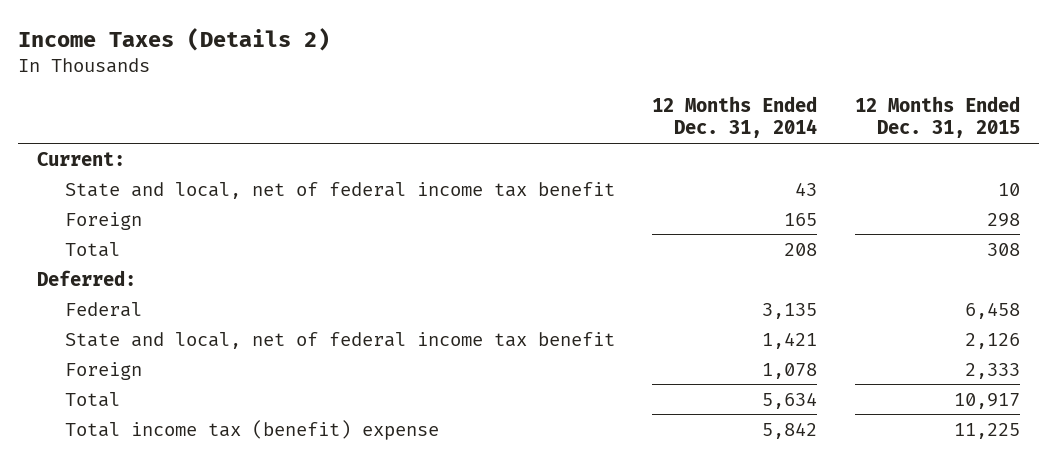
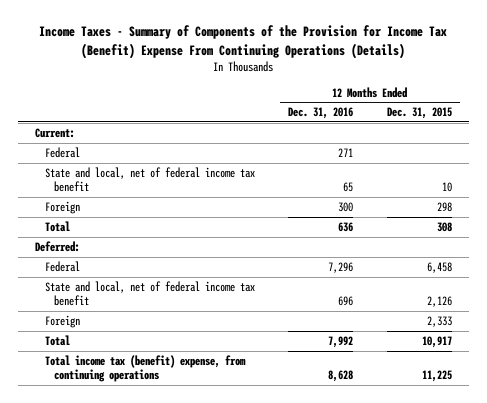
- Income Taxes (Details 2)
+ Income Taxes - Summary of Components of the Provision for Income Tax (Benefit) Expense From Continuing Operations (Details)
- | 12 Months Ended Dec. 31, 2014 | 12 Months Ended Dec. 31, 2015
+ | 12 Months Ended Dec. 31, 2016 | 12 Months Ended Dec. 31, 2015
+ Federal | 271 |
- Total income tax (benefit) expense | 5,842 | 11,225
+ Total income tax (benefit) expense, from continuing operations | 8,628 | 11,225

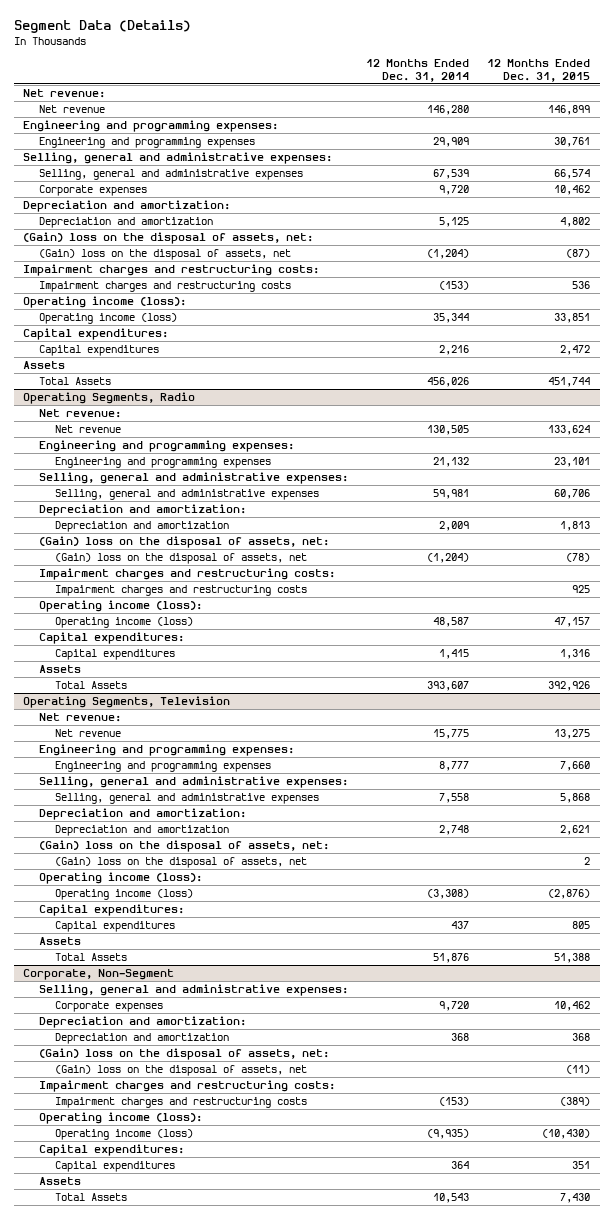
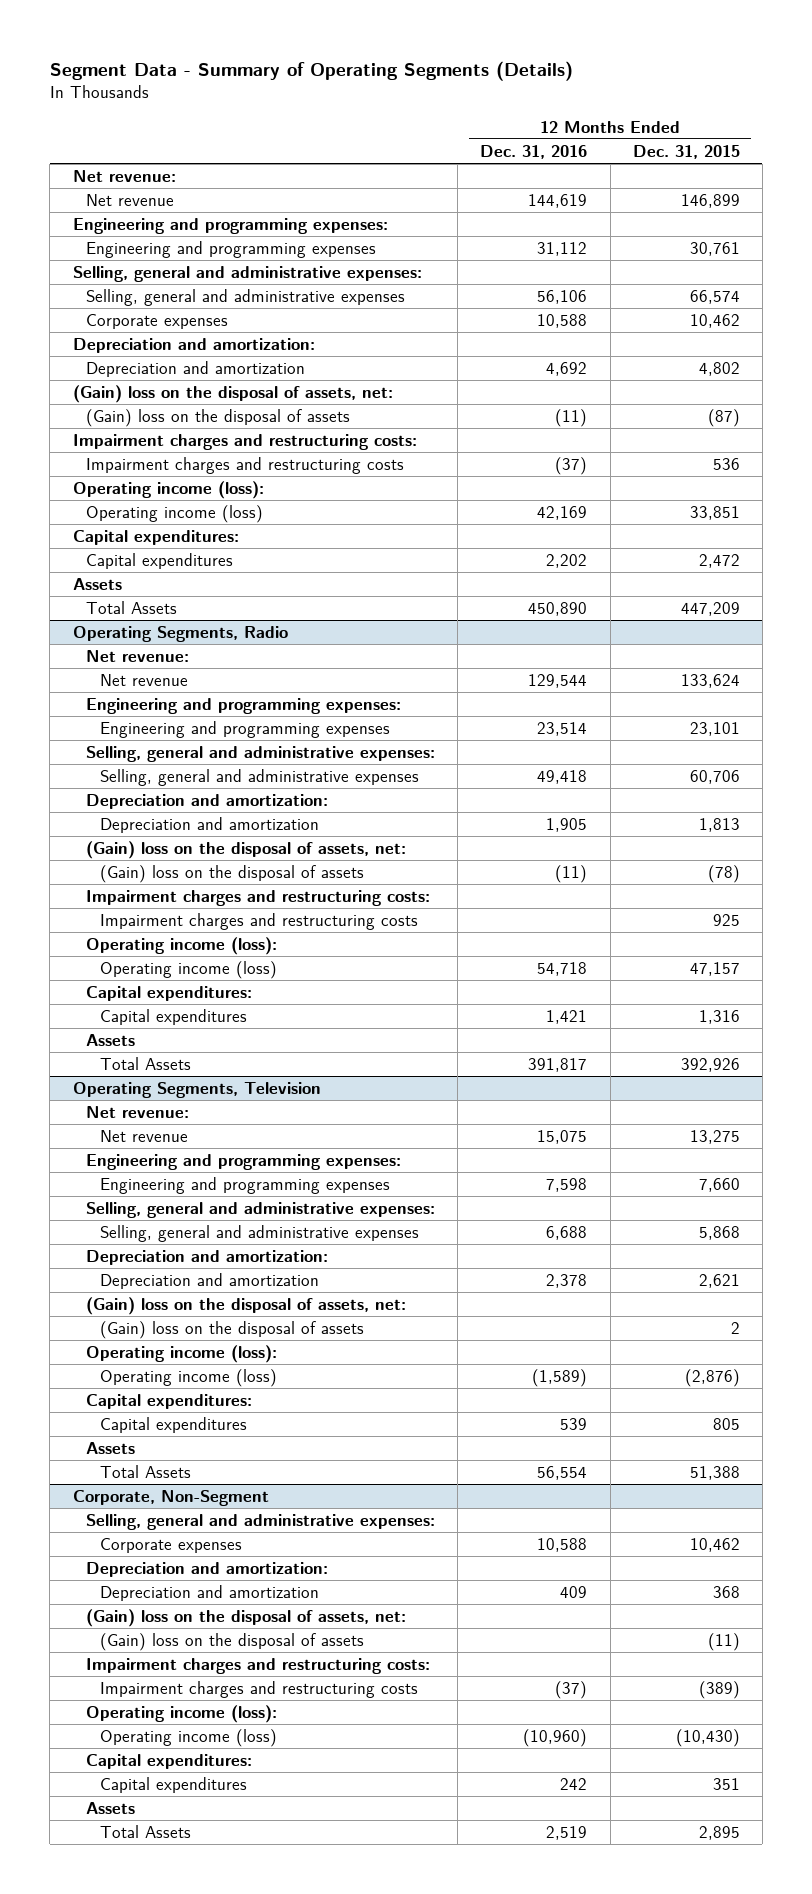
- Segment Data (Details)
+ Segment Data - Summary of Operating Segments (Details)
- | 12 Months Ended Dec. 31, 2014 | 12 Months Ended Dec. 31, 2015
+ | 12 Months Ended Dec. 31, 2016 | 12 Months Ended Dec. 31, 2015
- (Gain) loss on the disposal of assets, net | (1,204) | (87)
+ (Gain) loss on the disposal of assets | (11) | (87)
- Total Assets | 456,026 | 451,744
+ Total Assets | 450,890 | 447,209
@ Operating Segments, Radio
- (Gain) loss on the disposal of assets, net | (1,204) | (78)
+ (Gain) loss on the disposal of assets | (11) | (78)
@ Operating Segments, Television
- (Gain) loss on the disposal of assets, net | | 2
+ (Gain) loss on the disposal of assets | | 2
@ Corporate, Non-Segment
- (Gain) loss on the disposal of assets, net | | (11)
+ (Gain) loss on the disposal of assets | | (11)
- Total Assets | 10,543 | 7,430
+ Total Assets | 2,519 | 2,895

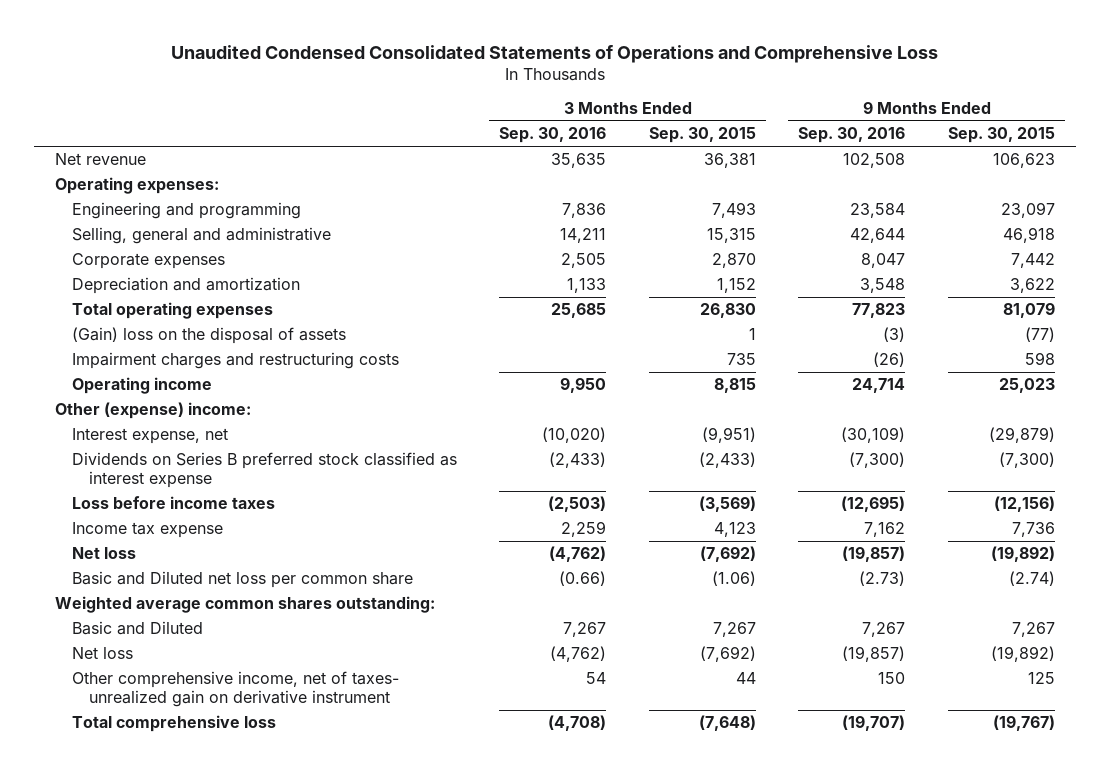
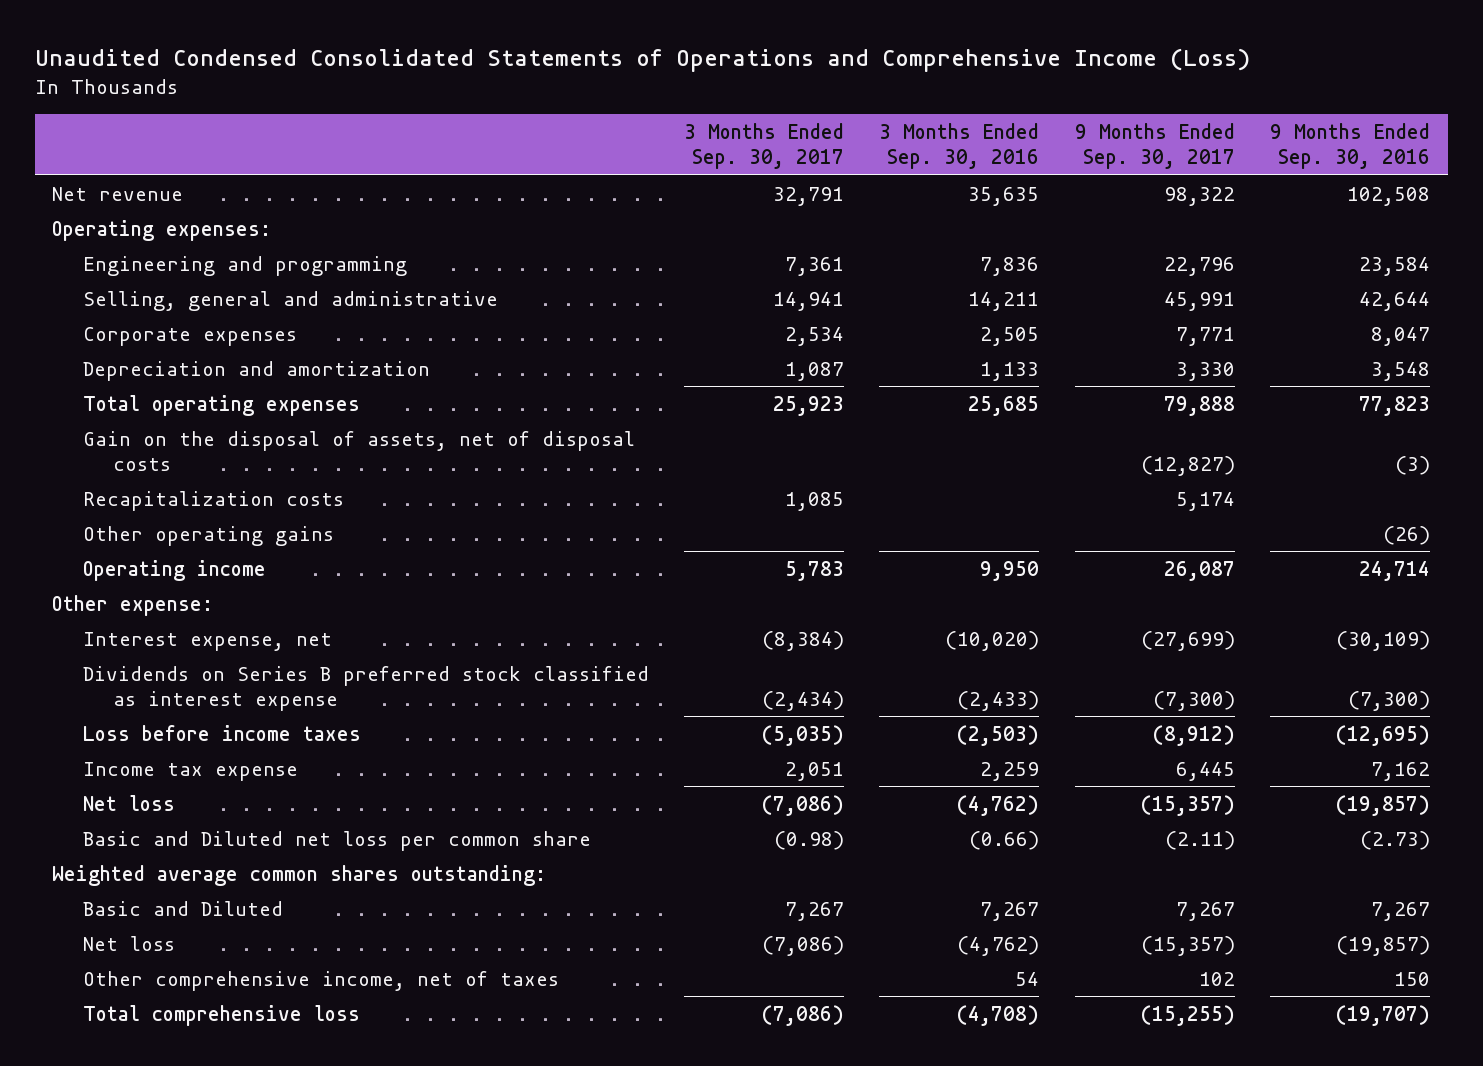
- Unaudited Condensed Consolidated Statements of Operations and Comprehensive Loss
+ Unaudited Condensed Consolidated Statements of Operations and Comprehensive Income (Loss)
- | 3 Months Ended Sep. 30, 2016 | 3 Months Ended Sep. 30, 2015 | 9 Months Ended Sep. 30, 2016 | 9 Months Ended Sep. 30, 2015
+ | 3 Months Ended Sep. 30, 2017 | 3 Months Ended Sep. 30, 2016 | 9 Months Ended Sep. 30, 2017 | 9 Months Ended Sep. 30, 2016
- (Gain) loss on the disposal of assets | | 1 | (3) | (77)
- Impairment charges and restructuring costs | | 735 | (26) | 598
+ Gain on the disposal of assets, net of disposal costs | | | (12,827) | (3)
+ Recapitalization costs | 1,085 | | 5,174 |
+ Other operating gains | | | | (26)
- Other (expense) income:
+ Other expense:
- Other comprehensive income, net of taxes- unrealized gain on derivative instrument | 54 | 44 | 150 | 125
+ Other comprehensive income, net of taxes | | 54 | 102 | 150

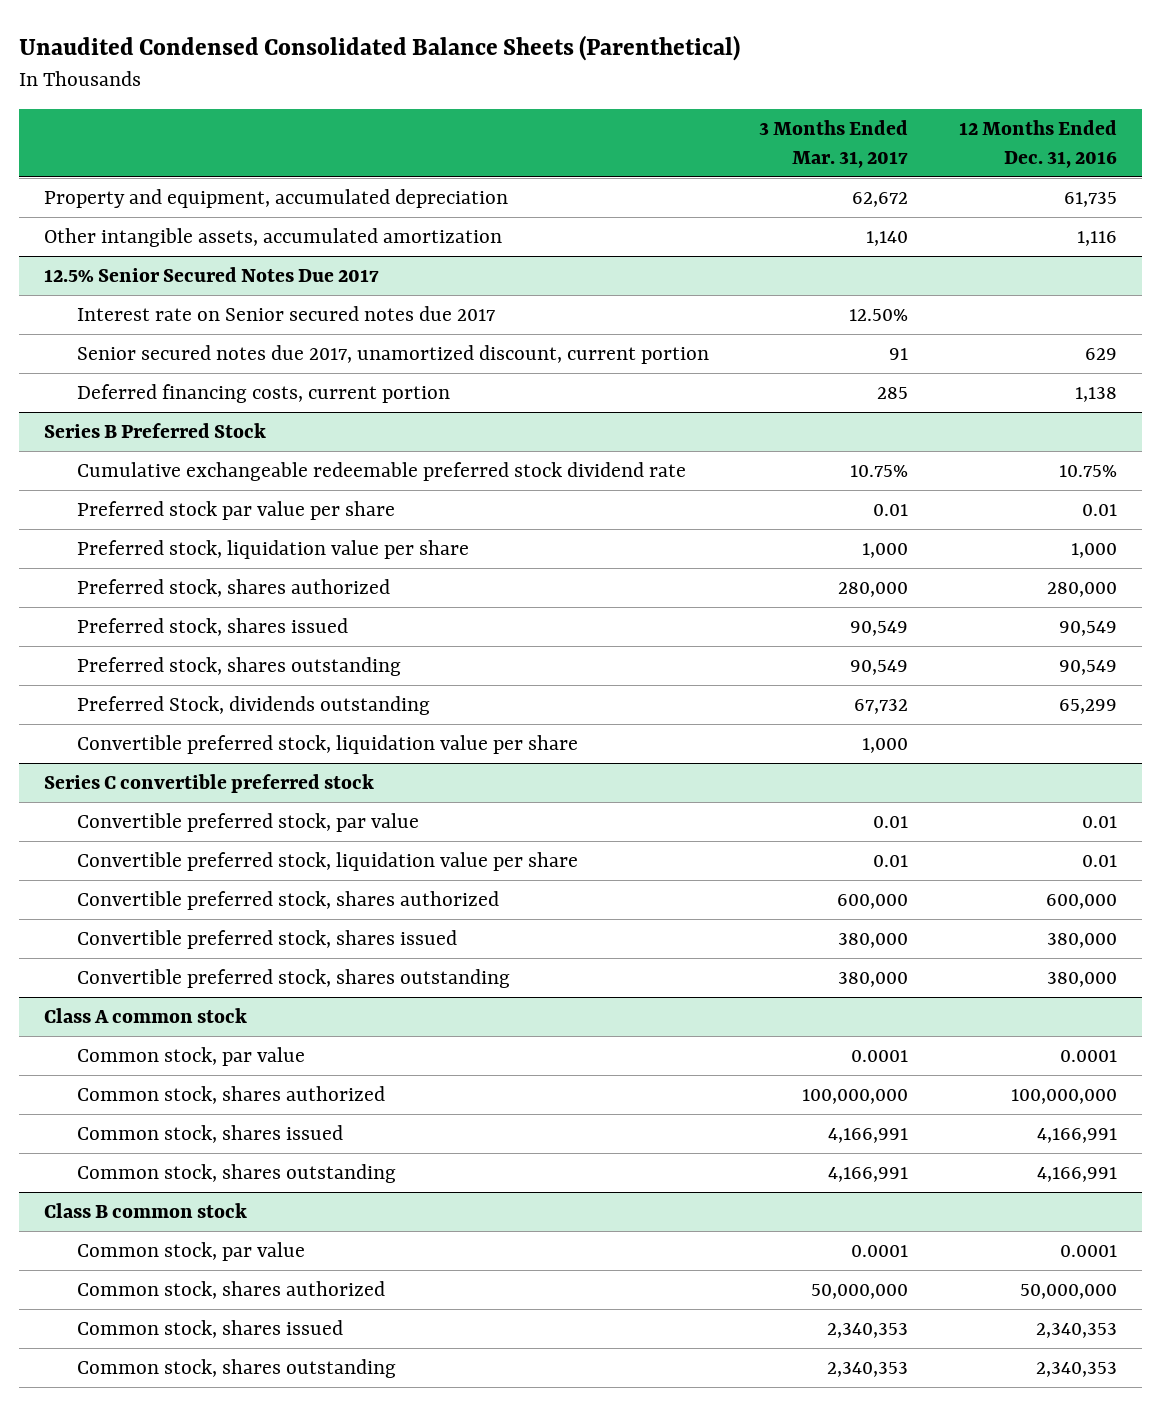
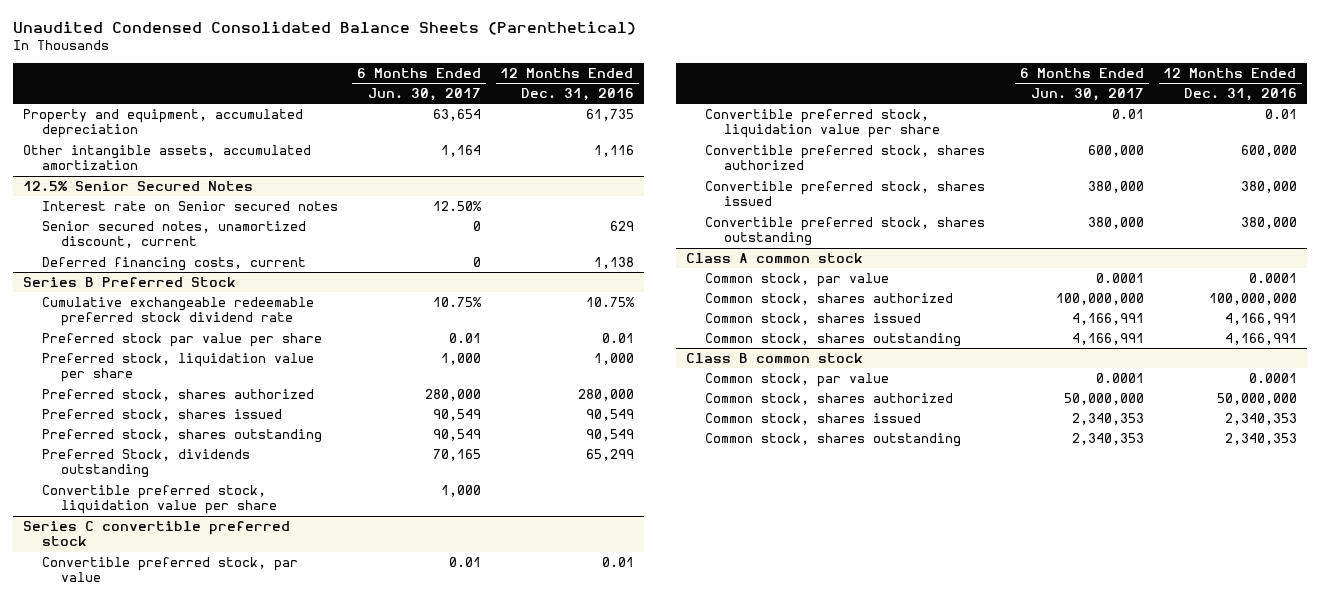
- | 3 Months Ended Mar. 31, 2017 | 12 Months Ended Dec. 31, 2016
+ | 6 Months Ended Jun. 30, 2017 | 12 Months Ended Dec. 31, 2016
- 12.5% Senior Secured Notes Due 2017
- Interest rate on Senior secured notes due 2017 | 12.50% |
- Senior secured notes due 2017, unamortized discount, current portion | 91 | 629
- Deferred financing costs, current portion | 285 | 1,138
+ 12.5% Senior Secured Notes
+ Interest rate on Senior secured notes | 12.50% |
+ Senior secured notes, unamortized discount, current | 0 | 629
+ Deferred financing costs, current | 0 | 1,138

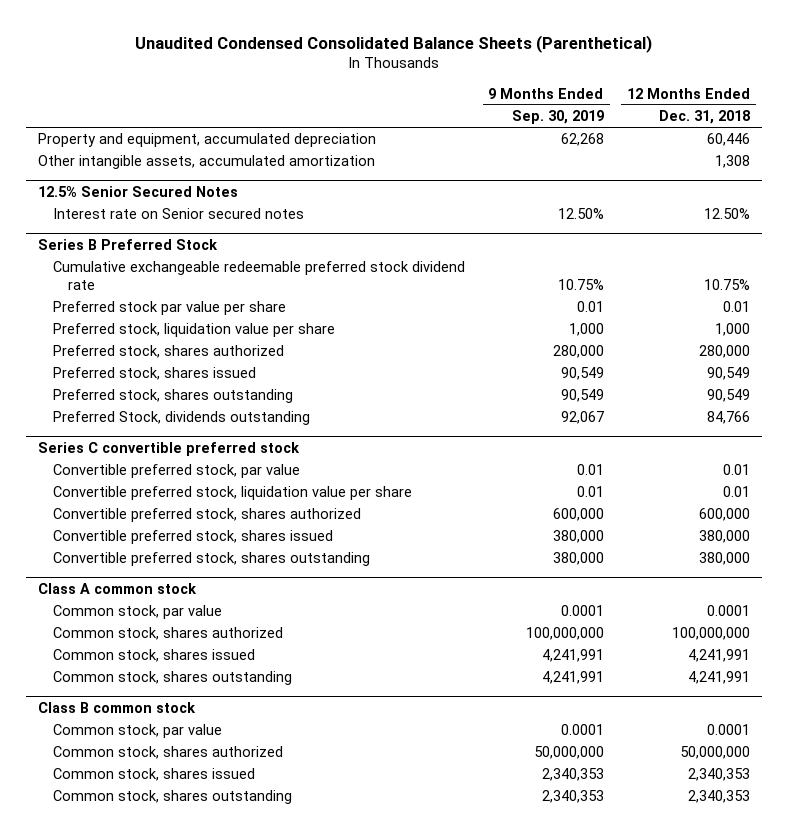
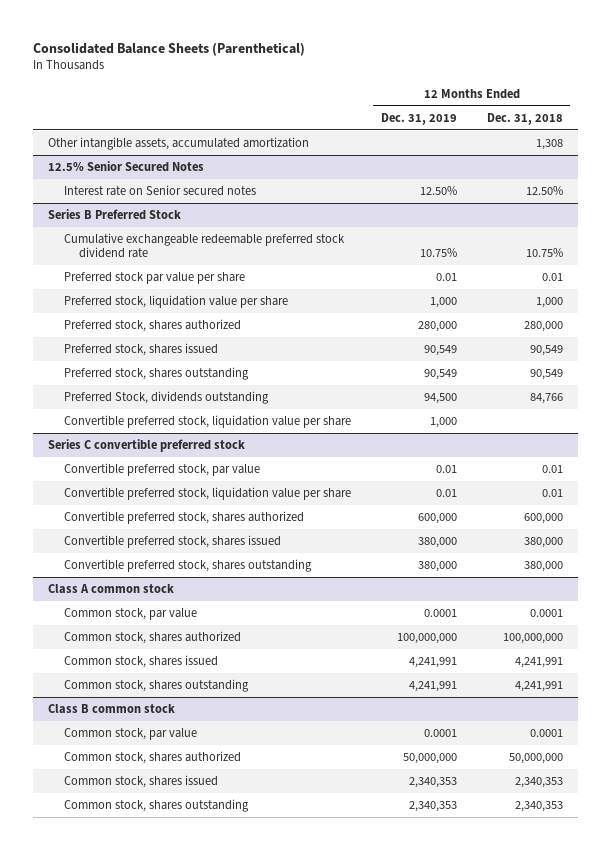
- Unaudited Condensed Consolidated Balance Sheets (Parenthetical)
+ Consolidated Balance Sheets (Parenthetical)
- | 9 Months Ended Sep. 30, 2019 | 12 Months Ended Dec. 31, 2018
+ | 12 Months Ended Dec. 31, 2019 | 12 Months Ended Dec. 31, 2018
- Property and equipment, accumulated depreciation | 62,268 | 60,446
@ Series B Preferred Stock
+ Convertible preferred stock, liquidation value per share | 1,000 |

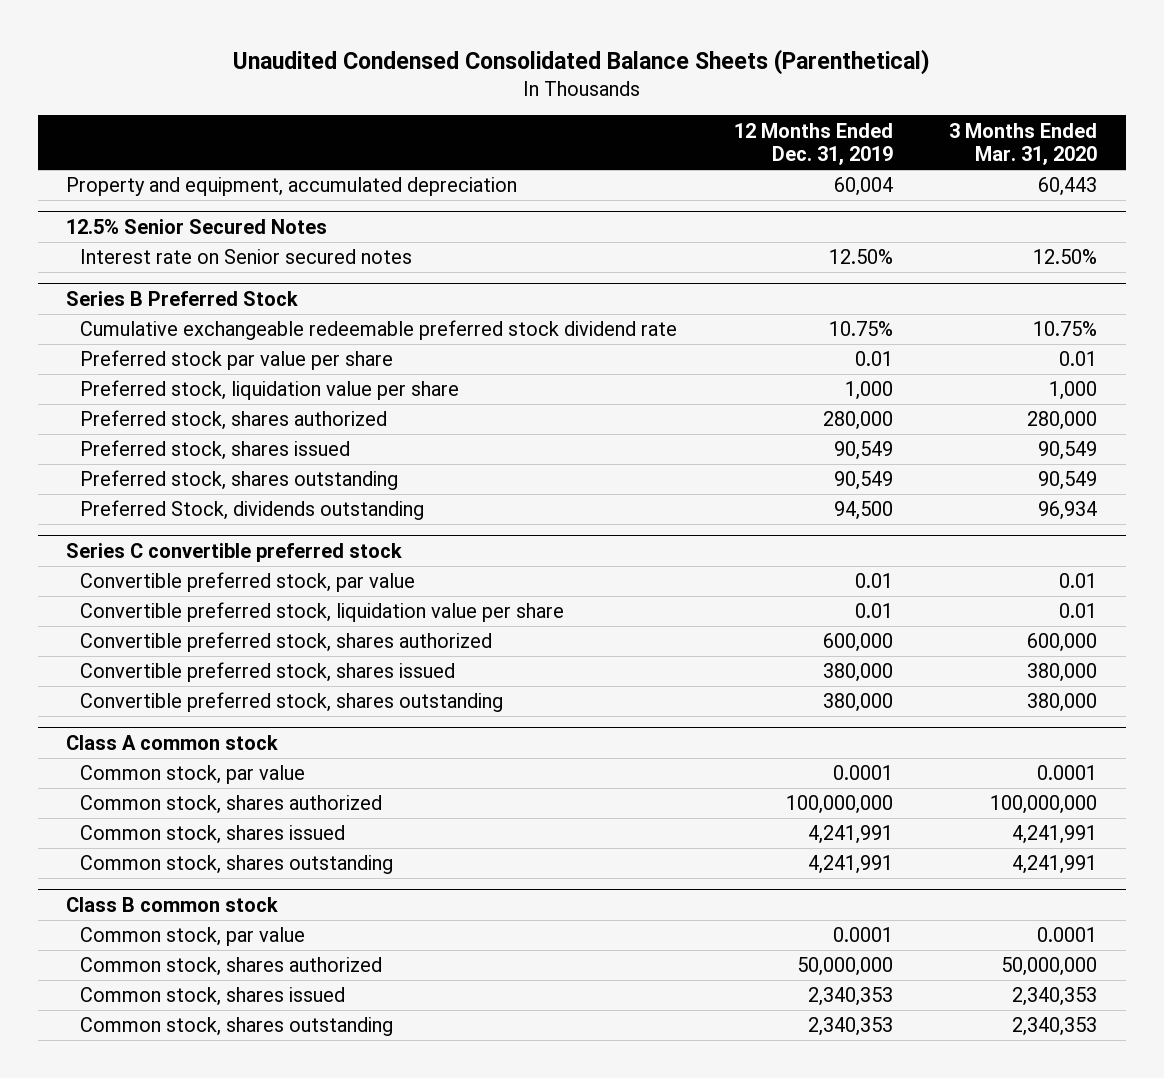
- Consolidated Balance Sheets (Parenthetical)
+ Unaudited Condensed Consolidated Balance Sheets (Parenthetical)
- | 12 Months Ended Dec. 31, 2019 | 12 Months Ended Dec. 31, 2018
+ | 12 Months Ended Dec. 31, 2019 | 3 Months Ended Mar. 31, 2020
- Other intangible assets, accumulated amortization | | 1,308
+ Property and equipment, accumulated depreciation | 60,004 | 60,443
@ Series B Preferred Stock
- Convertible preferred stock, liquidation value per share | 1,000 |

